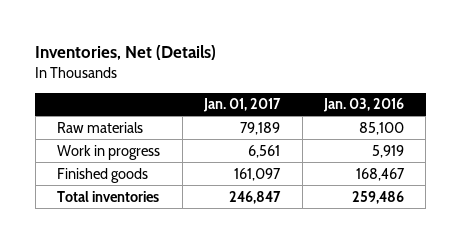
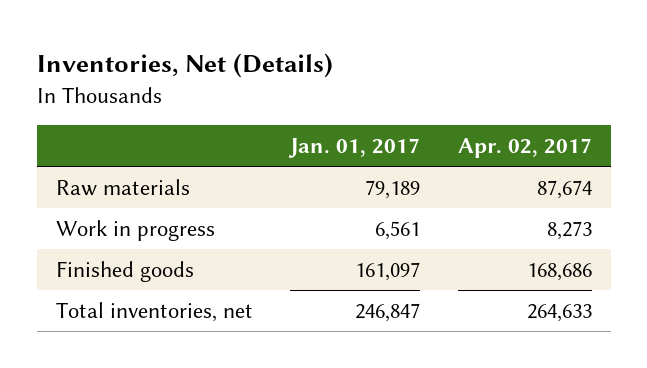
- | Jan. 01, 2017 | Jan. 03, 2016
+ | Jan. 01, 2017 | Apr. 02, 2017
- Total inventories | 246,847 | 259,486
+ Total inventories, net | 246,847 | 264,633

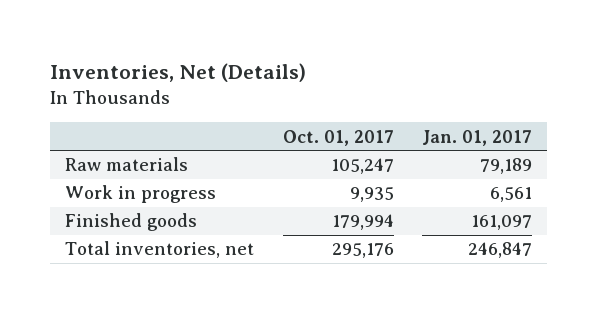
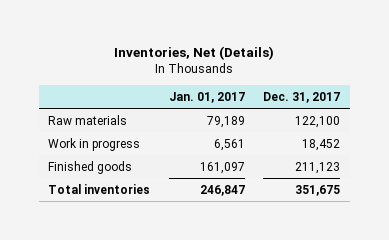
- | Oct. 01, 2017 | Jan. 01, 2017
+ | Jan. 01, 2017 | Dec. 31, 2017
- Total inventories, net | 295,176 | 246,847
+ Total inventories | 246,847 | 351,675

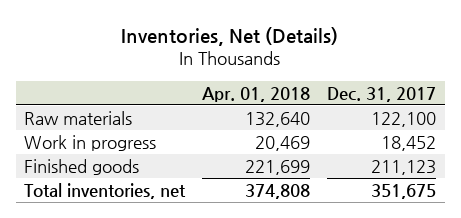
- | Jan. 01, 2017 | Dec. 31, 2017
+ | Apr. 01, 2018 | Dec. 31, 2017
- Total inventories | 246,847 | 351,675
+ Total inventories, net | 374,808 | 351,675

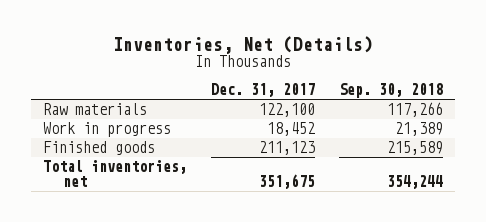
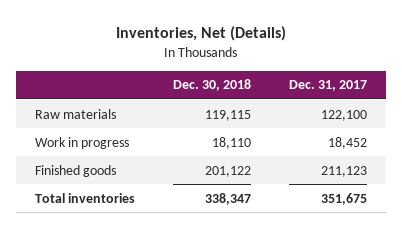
- | Dec. 31, 2017 | Sep. 30, 2018
+ | Dec. 30, 2018 | Dec. 31, 2017
- Total inventories, net | 351,675 | 354,244
+ Total inventories | 338,347 | 351,675

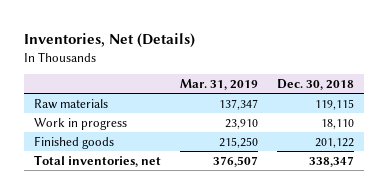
- | Dec. 30, 2018 | Dec. 31, 2017
+ | Mar. 31, 2019 | Dec. 30, 2018
- Total inventories | 338,347 | 351,675
+ Total inventories, net | 376,507 | 338,347

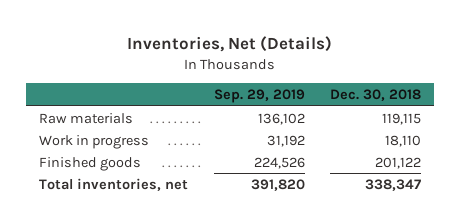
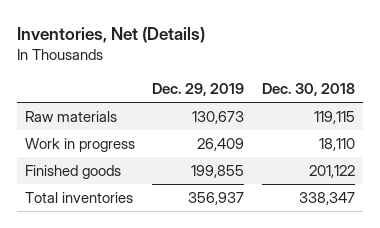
- | Sep. 29, 2019 | Dec. 30, 2018
+ | Dec. 29, 2019 | Dec. 30, 2018
- Total inventories, net | 391,820 | 338,347
+ Total inventories | 356,937 | 338,347

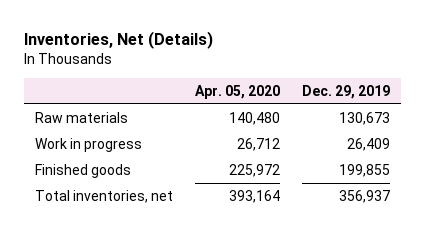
- | Dec. 29, 2019 | Dec. 30, 2018
+ | Apr. 05, 2020 | Dec. 29, 2019
- Total inventories | 356,937 | 338,347
+ Total inventories, net | 393,164 | 356,937

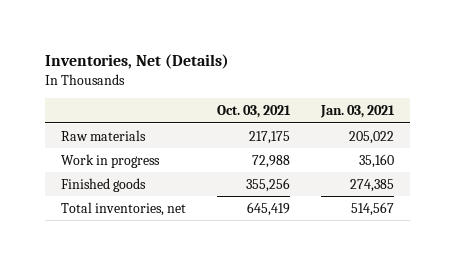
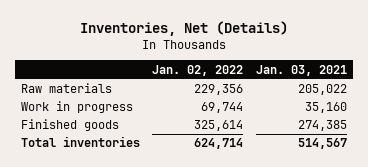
- | Oct. 03, 2021 | Jan. 03, 2021
+ | Jan. 02, 2022 | Jan. 03, 2021
- Total inventories, net | 645,419 | 514,567
+ Total inventories | 624,714 | 514,567

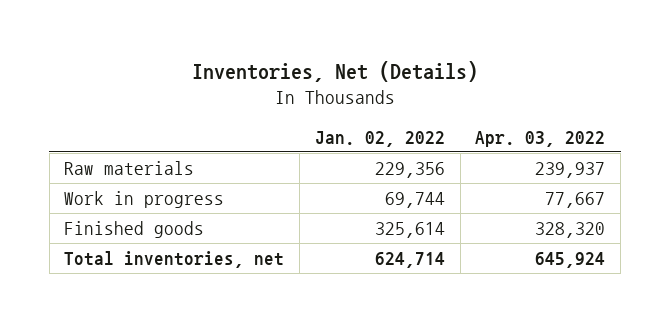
- | Jan. 02, 2022 | Jan. 03, 2021
+ | Jan. 02, 2022 | Apr. 03, 2022
- Total inventories | 624,714 | 514,567
+ Total inventories, net | 624,714 | 645,924

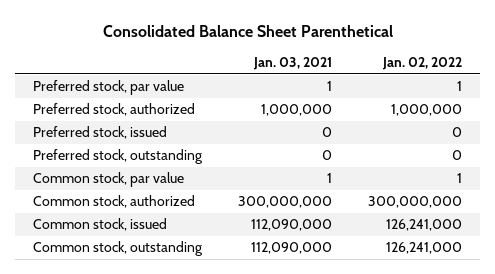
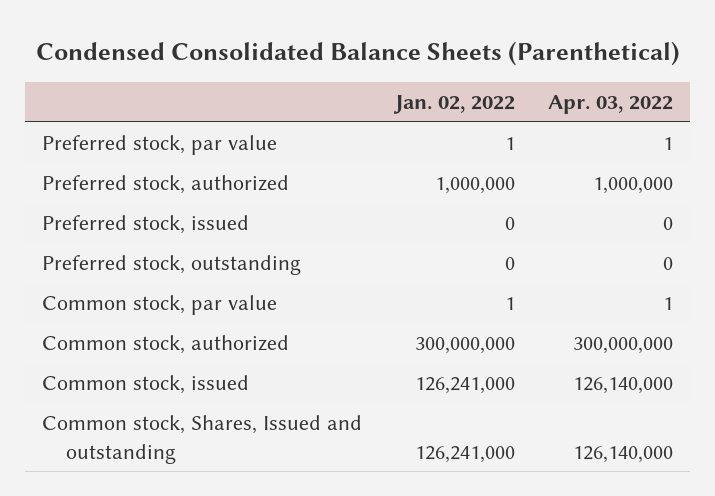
- Consolidated Balance Sheet Parenthetical
+ Condensed Consolidated Balance Sheets (Parenthetical)
- | Jan. 03, 2021 | Jan. 02, 2022
+ | Jan. 02, 2022 | Apr. 03, 2022
- Common stock, outstanding | 112,090,000 | 126,241,000
+ Common stock, Shares, Issued and outstanding | 126,241,000 | 126,140,000

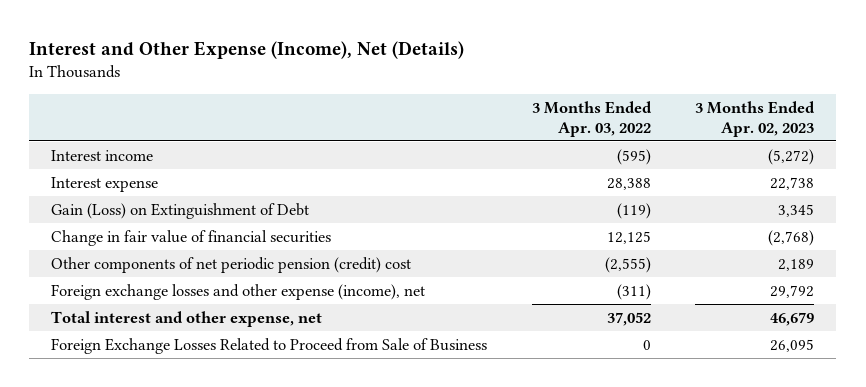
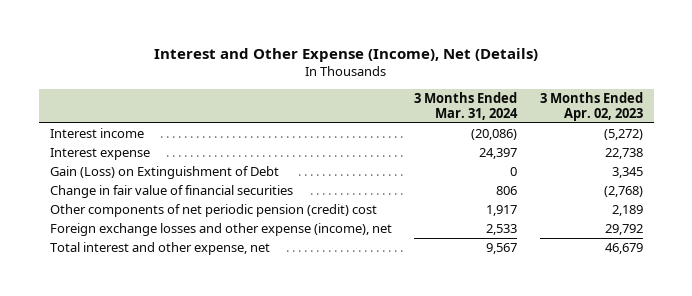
- | 3 Months Ended Apr. 03, 2022 | 3 Months Ended Apr. 02, 2023
+ | 3 Months Ended Mar. 31, 2024 | 3 Months Ended Apr. 02, 2023
- Foreign Exchange Losses Related to Proceed from Sale of Business | 0 | 26,095

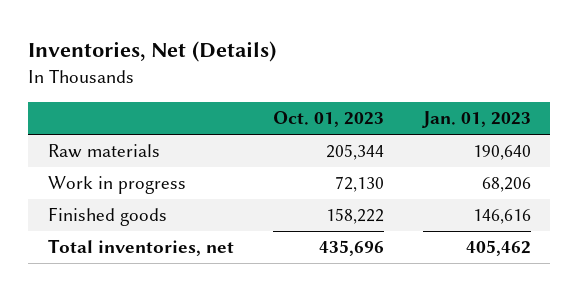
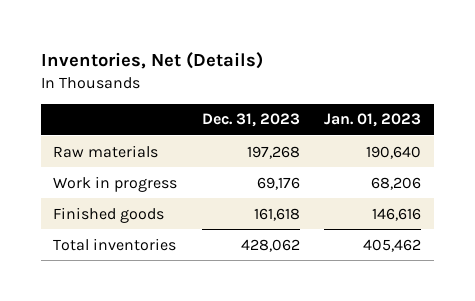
- | Oct. 01, 2023 | Jan. 01, 2023
+ | Dec. 31, 2023 | Jan. 01, 2023
- Total inventories, net | 435,696 | 405,462
+ Total inventories | 428,062 | 405,462

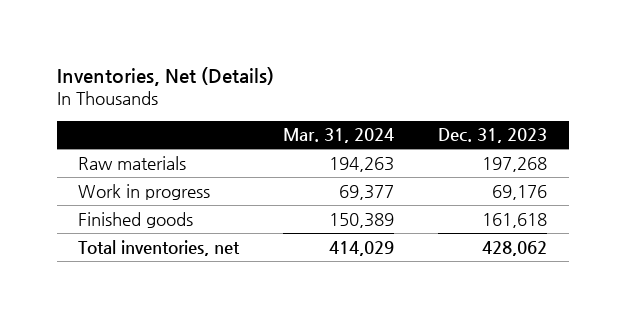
- | Dec. 31, 2023 | Jan. 01, 2023
+ | Mar. 31, 2024 | Dec. 31, 2023
- Total inventories | 428,062 | 405,462
+ Total inventories, net | 414,029 | 428,062

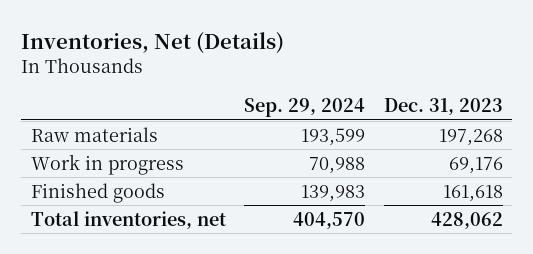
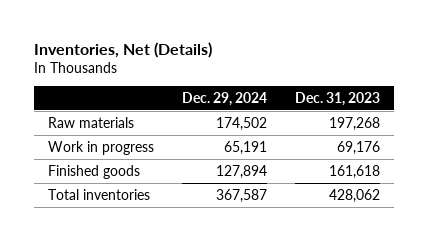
- | Sep. 29, 2024 | Dec. 31, 2023
+ | Dec. 29, 2024 | Dec. 31, 2023
- Total inventories, net | 404,570 | 428,062
+ Total inventories | 367,587 | 428,062

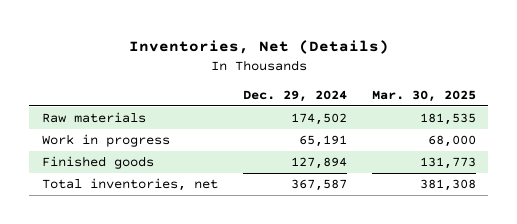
- | Dec. 29, 2024 | Dec. 31, 2023
+ | Dec. 29, 2024 | Mar. 30, 2025
- Total inventories | 367,587 | 428,062
+ Total inventories, net | 367,587 | 381,308

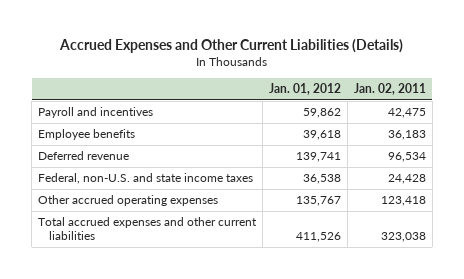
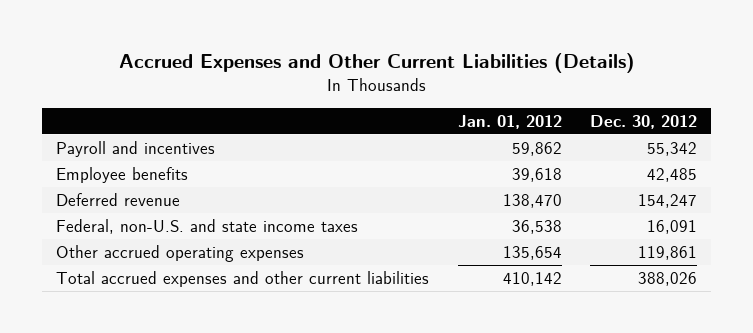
- | Jan. 01, 2012 | Jan. 02, 2011
+ | Jan. 01, 2012 | Dec. 30, 2012
- Deferred revenue | 139,741 | 96,534
+ Deferred revenue | 138,470 | 154,247
- Other accrued operating expenses | 135,767 | 123,418
- Total accrued expenses and other current liabilities | 411,526 | 323,038
+ Other accrued operating expenses | 135,654 | 119,861
+ Total accrued expenses and other current liabilities | 410,142 | 388,026

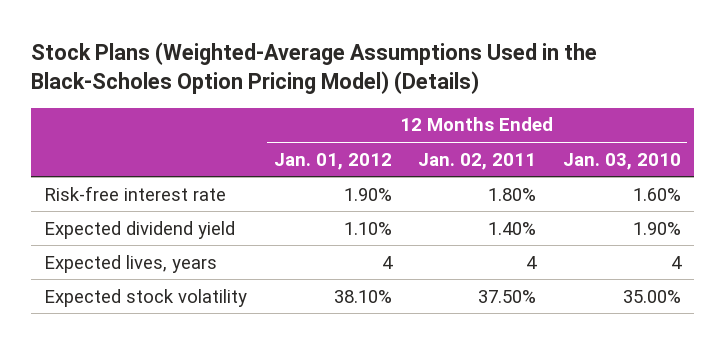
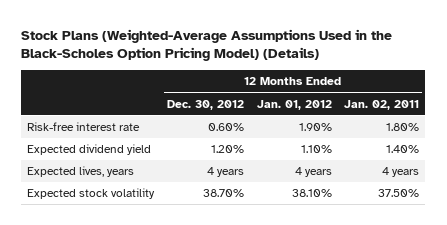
- | 12 Months Ended Jan. 01, 2012 | 12 Months Ended Jan. 02, 2011 | 12 Months Ended Jan. 03, 2010
+ | 12 Months Ended Dec. 30, 2012 | 12 Months Ended Jan. 01, 2012 | 12 Months Ended Jan. 02, 2011
- Expected lives, years | 4 | 4 | 4
+ Expected lives, years | 4 years | 4 years | 4 years

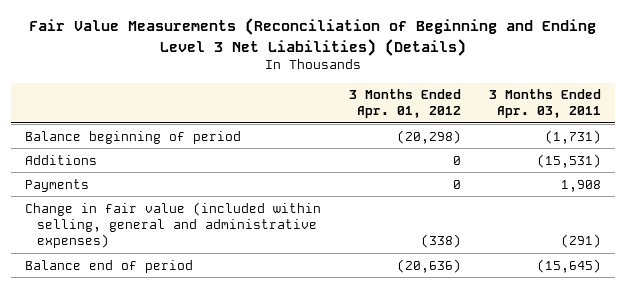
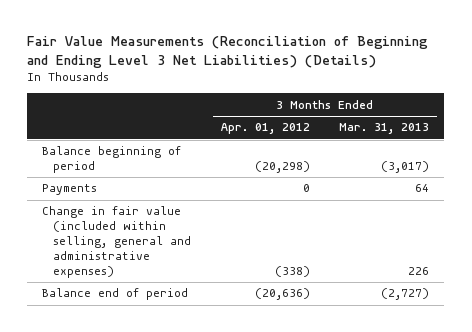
- | 3 Months Ended Apr. 01, 2012 | 3 Months Ended Apr. 03, 2011
+ | 3 Months Ended Apr. 01, 2012 | 3 Months Ended Mar. 31, 2013
- Additions | 0 | (15,531)

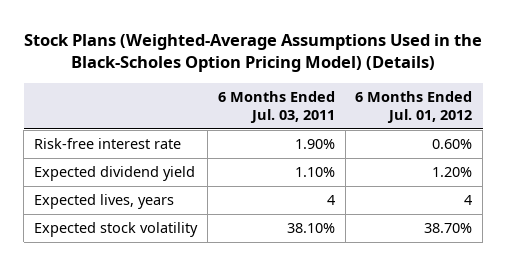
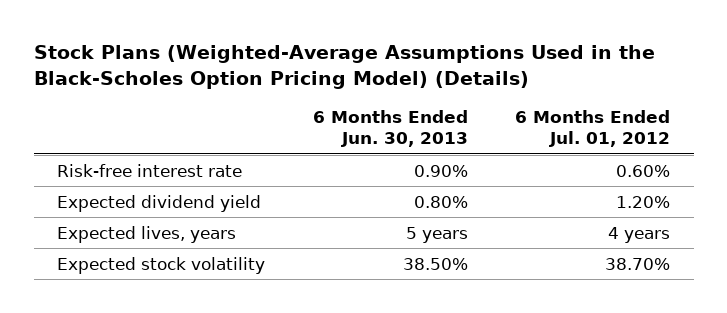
- | 6 Months Ended Jul. 03, 2011 | 6 Months Ended Jul. 01, 2012
+ | 6 Months Ended Jun. 30, 2013 | 6 Months Ended Jul. 01, 2012
- Expected lives, years | 4 | 4
+ Expected lives, years | 5 years | 4 years

